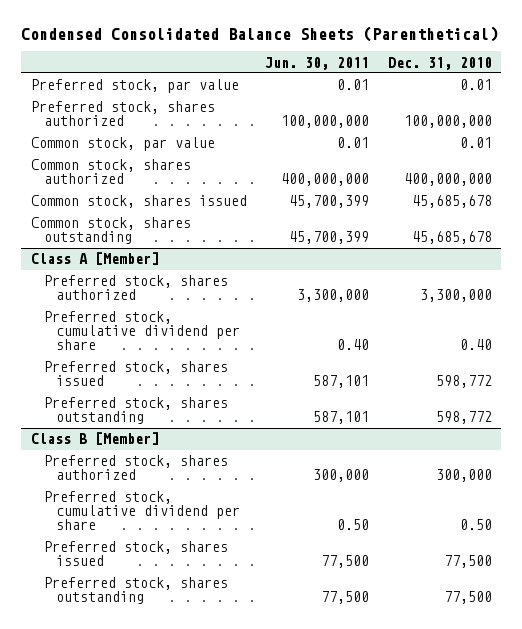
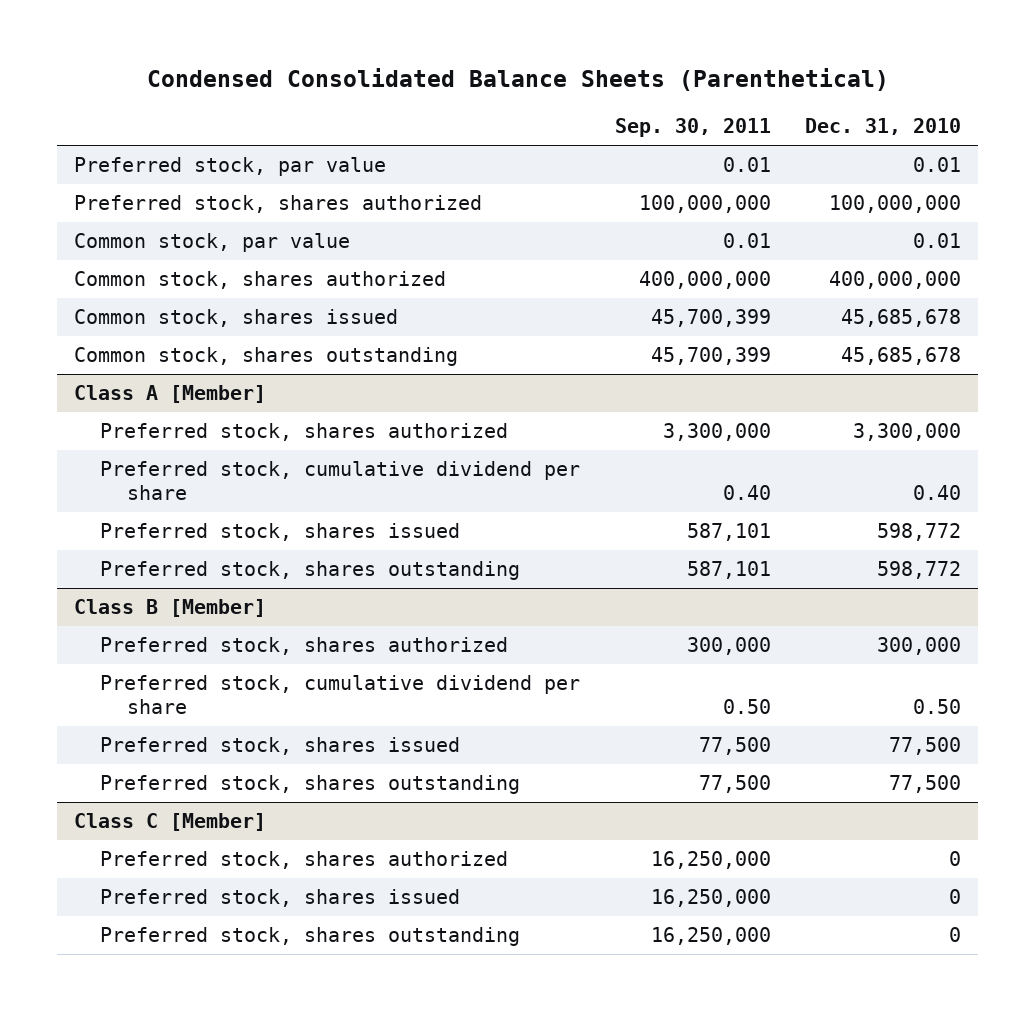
- | Jun. 30, 2011 | Dec. 31, 2010
+ | Sep. 30, 2011 | Dec. 31, 2010
+ Class C [Member]
+ Preferred stock, shares authorized | 16,250,000 | 0
+ Preferred stock, shares issued | 16,250,000 | 0
+ Preferred stock, shares outstanding | 16,250,000 | 0

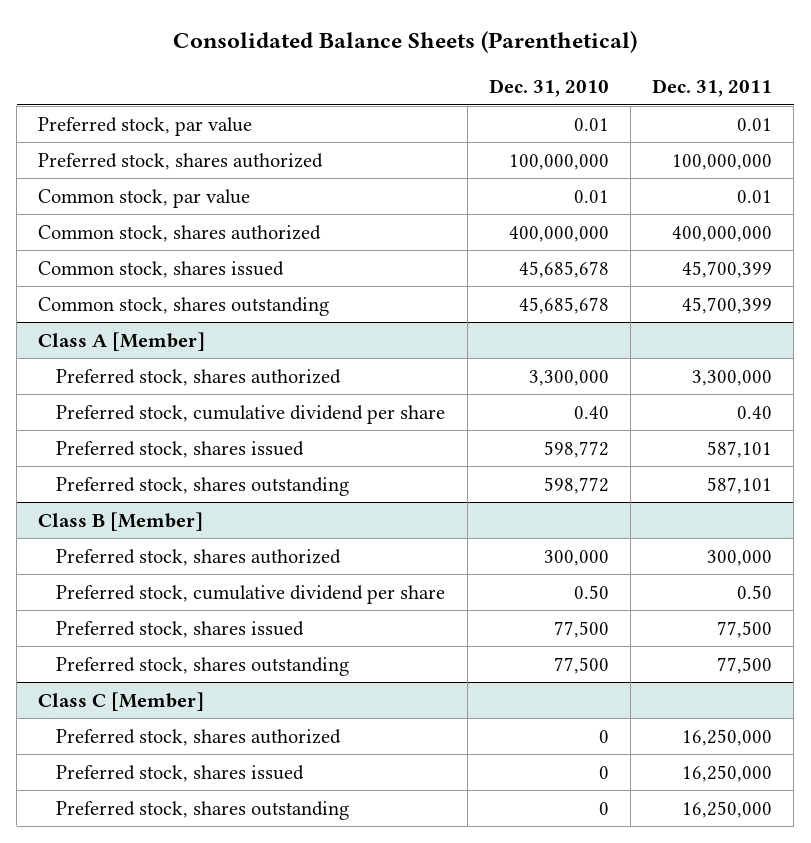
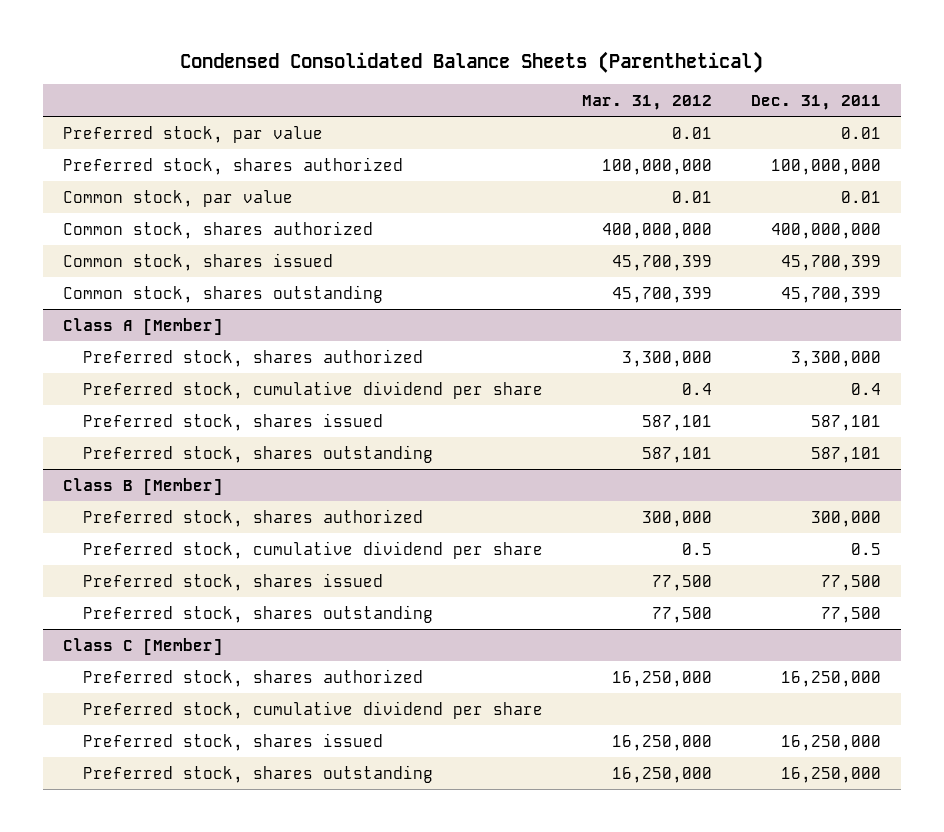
- Consolidated Balance Sheets (Parenthetical)
+ Condensed Consolidated Balance Sheets (Parenthetical)
- | Dec. 31, 2010 | Dec. 31, 2011
+ | Mar. 31, 2012 | Dec. 31, 2011
@ Class A [Member]
- Preferred stock, cumulative dividend per share | 0.40 | 0.40
+ Preferred stock, cumulative dividend per share | 0.4 | 0.4
@ Class B [Member]
- Preferred stock, cumulative dividend per share | 0.50 | 0.50
+ Preferred stock, cumulative dividend per share | 0.5 | 0.5
@ Class C [Member]
+ Preferred stock, cumulative dividend per share

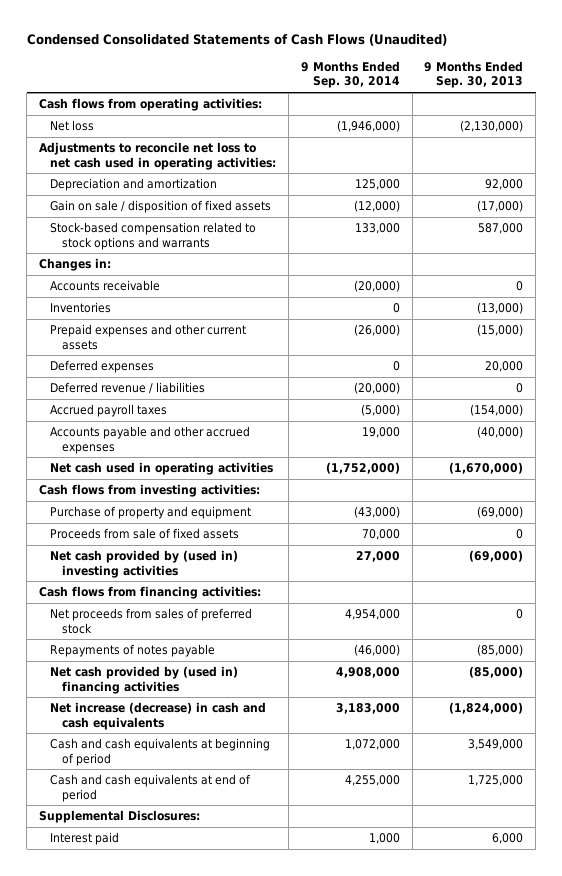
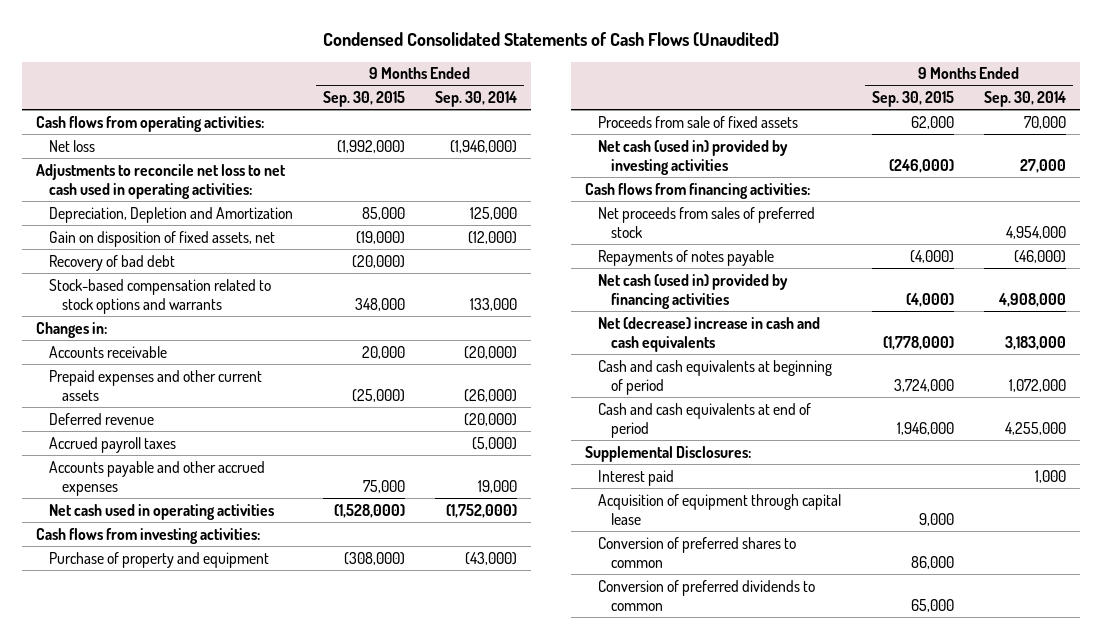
- | 9 Months Ended Sep. 30, 2014 | 9 Months Ended Sep. 30, 2013
+ | 9 Months Ended Sep. 30, 2015 | 9 Months Ended Sep. 30, 2014
- Depreciation and amortization | 125,000 | 92,000
- Gain on sale / disposition of fixed assets | (12,000) | (17,000)
+ Depreciation, Depletion and Amortization | 85,000 | 125,000
+ Gain on disposition of fixed assets, net | (19,000) | (12,000)
+ Recovery of bad debt | (20,000) |
- Inventories | 0 | (13,000)
- Deferred expenses | 0 | 20,000
- Deferred revenue / liabilities | (20,000) | 0
+ Deferred revenue | | (20,000)
- Net cash provided by (used in) investing activities | 27,000 | (69,000)
+ Net cash (used in) provided by investing activities | (246,000) | 27,000
- Net cash provided by (used in) financing activities | 4,908,000 | (85,000)
- Net increase (decrease) in cash and cash equivalents | 3,183,000 | (1,824,000)
+ Net cash (used in) provided by financing activities | (4,000) | 4,908,000
+ Net (decrease) increase in cash and cash equivalents | (1,778,000) | 3,183,000
+ Acquisition of equipment through capital lease | 9,000 |
+ Conversion of preferred shares to common | 86,000 |
+ Conversion of preferred dividends to common | 65,000 |

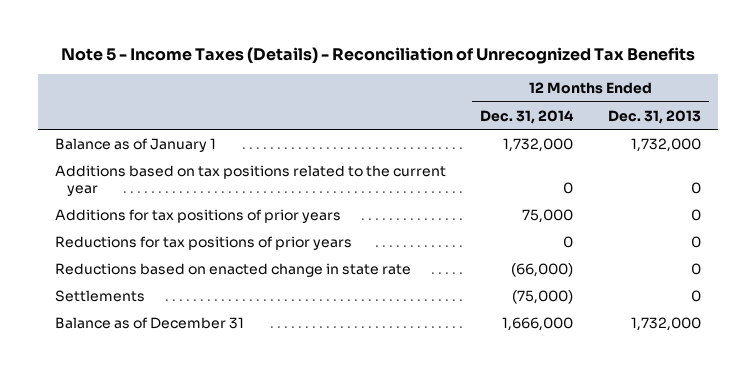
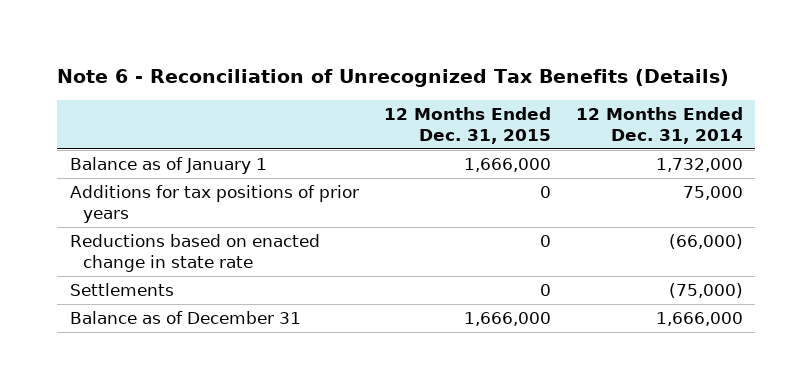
- Note 5 - Income Taxes (Details) - Reconciliation of Unrecognized Tax Benefits
+ Note 6 - Reconciliation of Unrecognized Tax Benefits (Details)
- | 12 Months Ended Dec. 31, 2014 | 12 Months Ended Dec. 31, 2013
+ | 12 Months Ended Dec. 31, 2015 | 12 Months Ended Dec. 31, 2014
- Additions based on tax positions related to the current year | 0 | 0
- Reductions for tax positions of prior years | 0 | 0

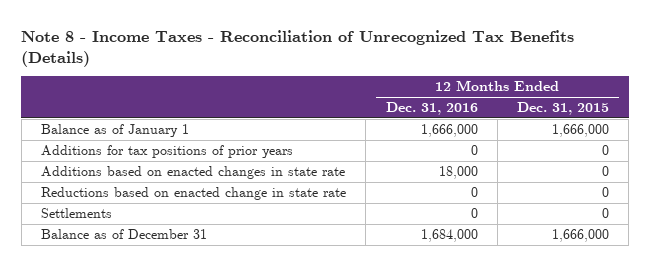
- Note 6 - Reconciliation of Unrecognized Tax Benefits (Details)
+ Note 8 - Income Taxes - Reconciliation of Unrecognized Tax Benefits (Details)
- | 12 Months Ended Dec. 31, 2015 | 12 Months Ended Dec. 31, 2014
+ | 12 Months Ended Dec. 31, 2016 | 12 Months Ended Dec. 31, 2015
+ Additions based on enacted changes in state rate | 18,000 | 0

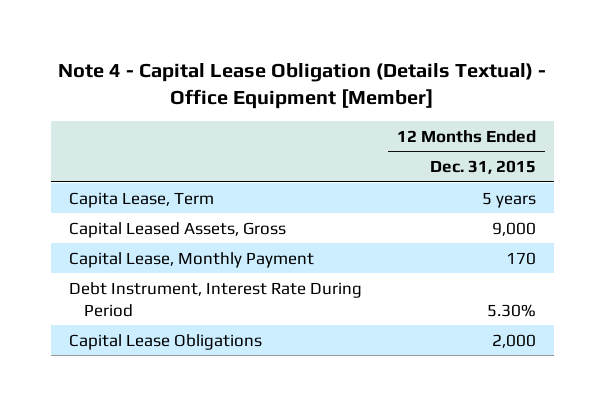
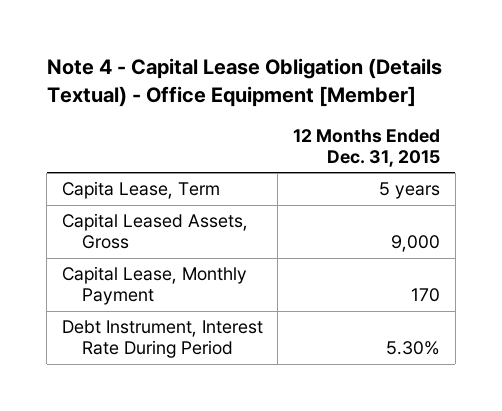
- Capital Lease Obligations | 2,000

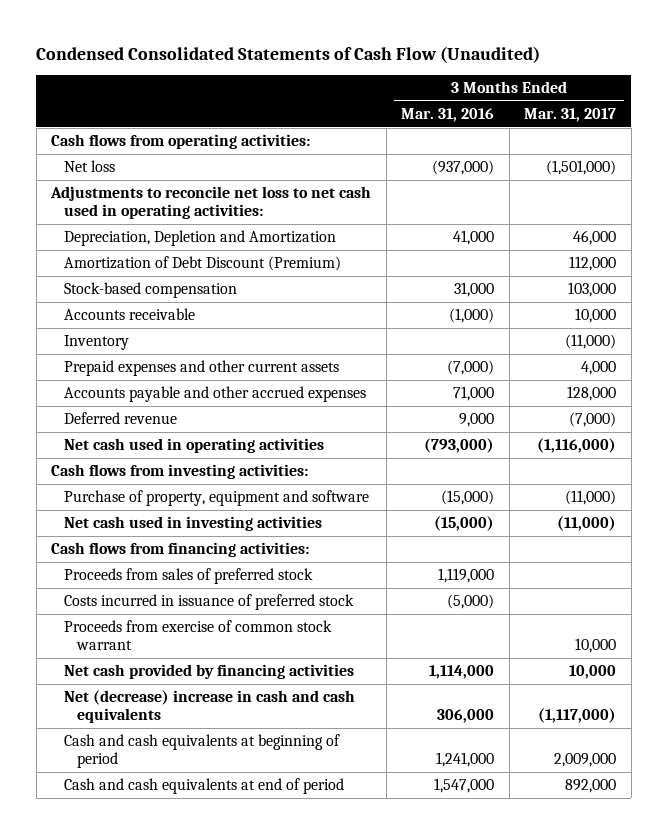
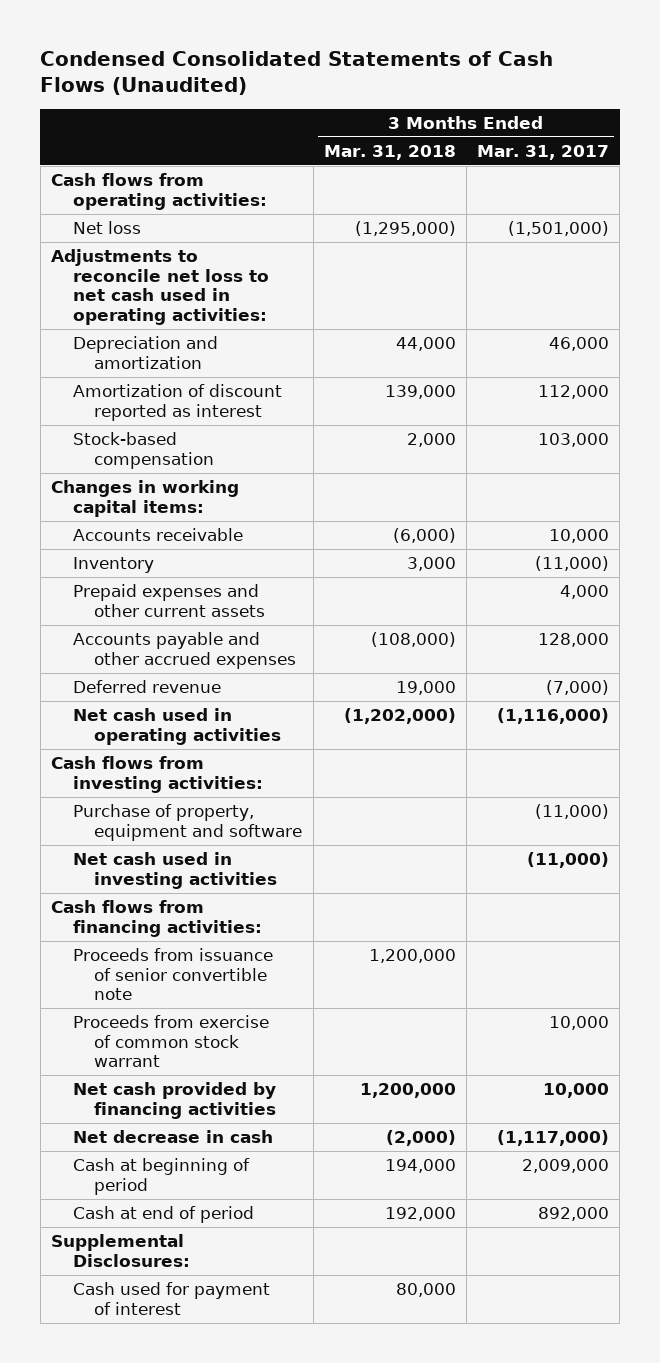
- Condensed Consolidated Statements of Cash Flow (Unaudited)
+ Condensed Consolidated Statements of Cash Flows (Unaudited)
- | 3 Months Ended Mar. 31, 2016 | 3 Months Ended Mar. 31, 2017
+ | 3 Months Ended Mar. 31, 2018 | 3 Months Ended Mar. 31, 2017
- Depreciation, Depletion and Amortization | 41,000 | 46,000
- Amortization of Debt Discount (Premium) | | 112,000
+ Depreciation and amortization | 44,000 | 46,000
+ Amortization of discount reported as interest | 139,000 | 112,000
+ Changes in working capital items:
- Proceeds from sales of preferred stock | 1,119,000 |
- Costs incurred in issuance of preferred stock | (5,000) |
+ Proceeds from issuance of senior convertible note | 1,200,000 |
- Net (decrease) increase in cash and cash equivalents | 306,000 | (1,117,000)
- Cash and cash equivalents at beginning of period | 1,241,000 | 2,009,000
- Cash and cash equivalents at end of period | 1,547,000 | 892,000
+ Net decrease in cash | (2,000) | (1,117,000)
+ Cash at beginning of period | 194,000 | 2,009,000
+ Cash at end of period | 192,000 | 892,000
+ Supplemental Disclosures:
+ Cash used for payment of interest | 80,000 |

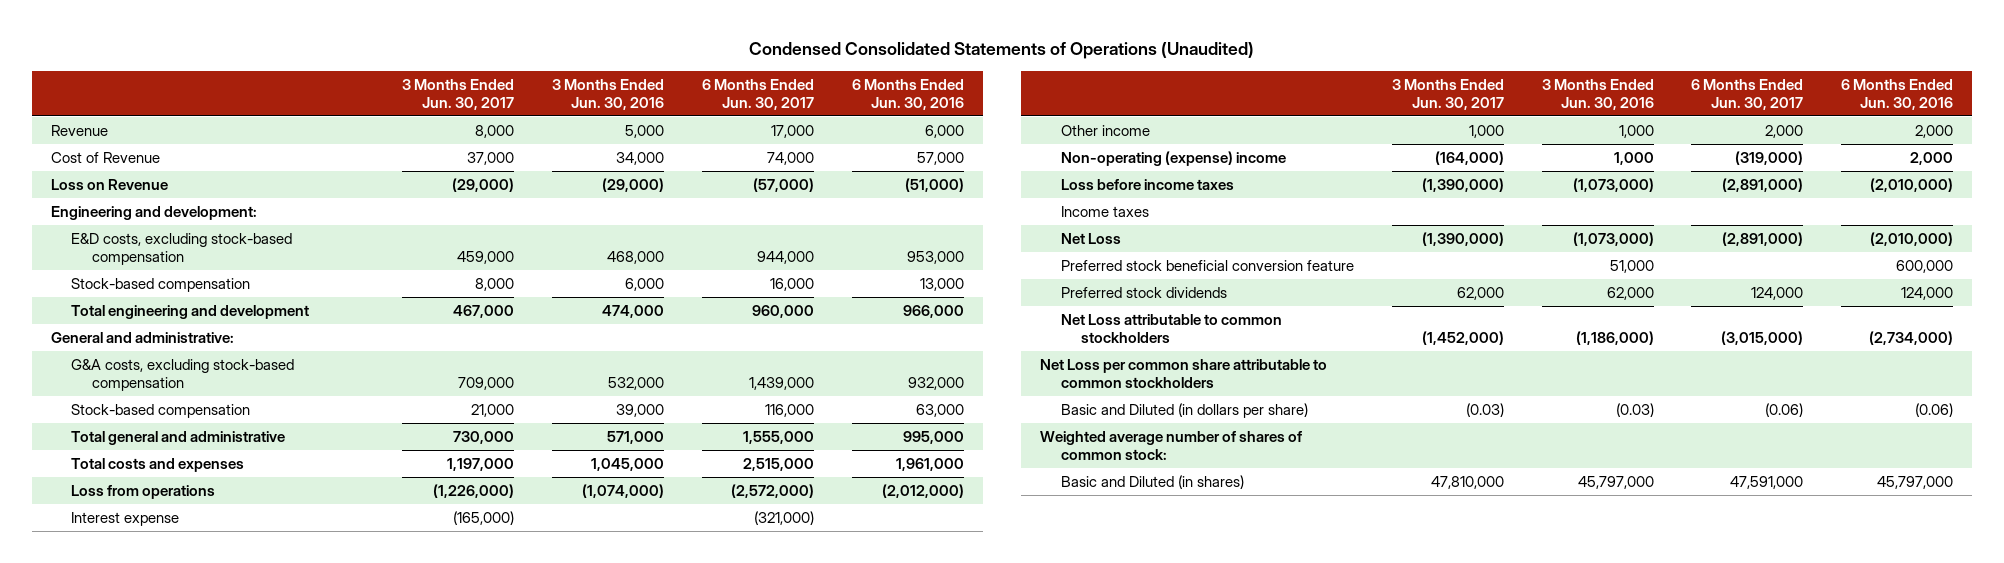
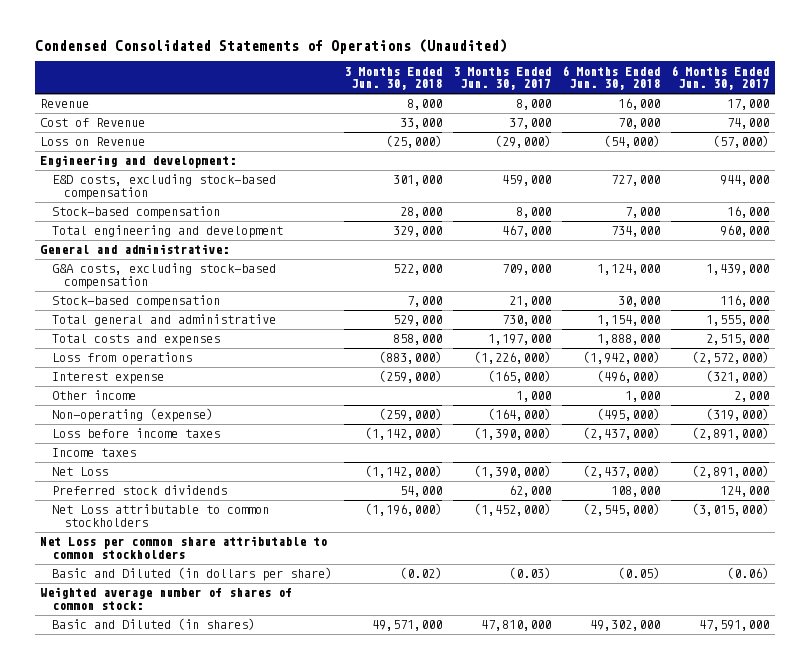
- | 3 Months Ended Jun. 30, 2017 | 3 Months Ended Jun. 30, 2016 | 6 Months Ended Jun. 30, 2017 | 6 Months Ended Jun. 30, 2016
+ | 3 Months Ended Jun. 30, 2018 | 3 Months Ended Jun. 30, 2017 | 6 Months Ended Jun. 30, 2018 | 6 Months Ended Jun. 30, 2017
- Non-operating (expense) income | (164,000) | 1,000 | (319,000) | 2,000
+ Non-operating (expense) | (259,000) | (164,000) | (495,000) | (319,000)
- Preferred stock beneficial conversion feature | | 51,000 | | 600,000

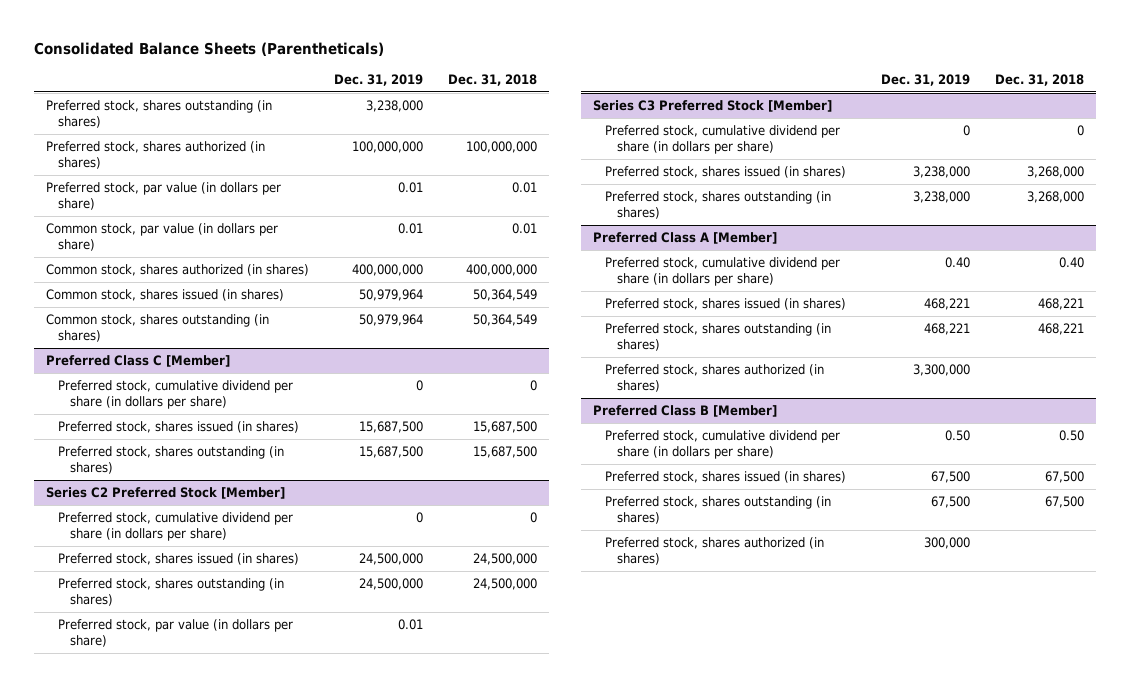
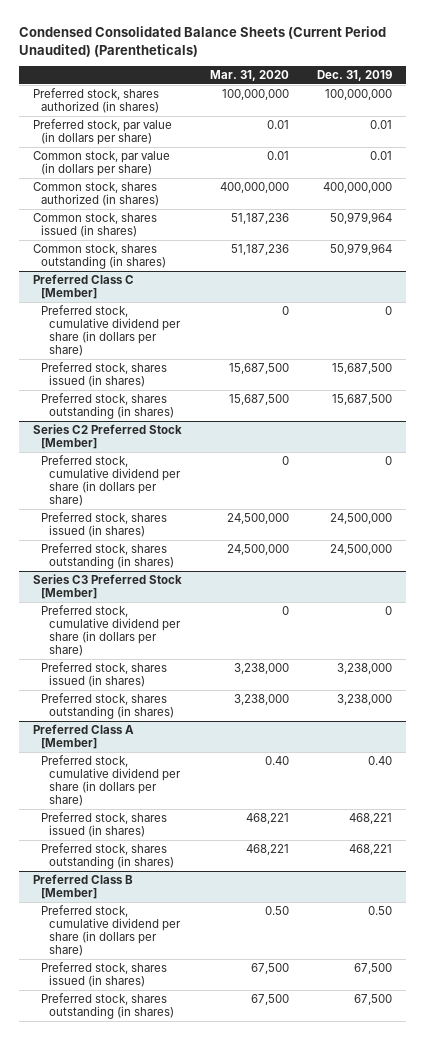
- Consolidated Balance Sheets (Parentheticals)
+ Condensed Consolidated Balance Sheets (Current Period Unaudited) (Parentheticals)
- | Dec. 31, 2019 | Dec. 31, 2018
+ | Mar. 31, 2020 | Dec. 31, 2019
- Preferred stock, shares outstanding (in shares) | 3,238,000 |
@ Series C2 Preferred Stock [Member]
- Preferred stock, par value (in dollars per share) | 0.01 |
@ Preferred Class A [Member]
- Preferred stock, shares authorized (in shares) | 3,300,000 |
@ Preferred Class B [Member]
- Preferred stock, shares authorized (in shares) | 300,000 |

